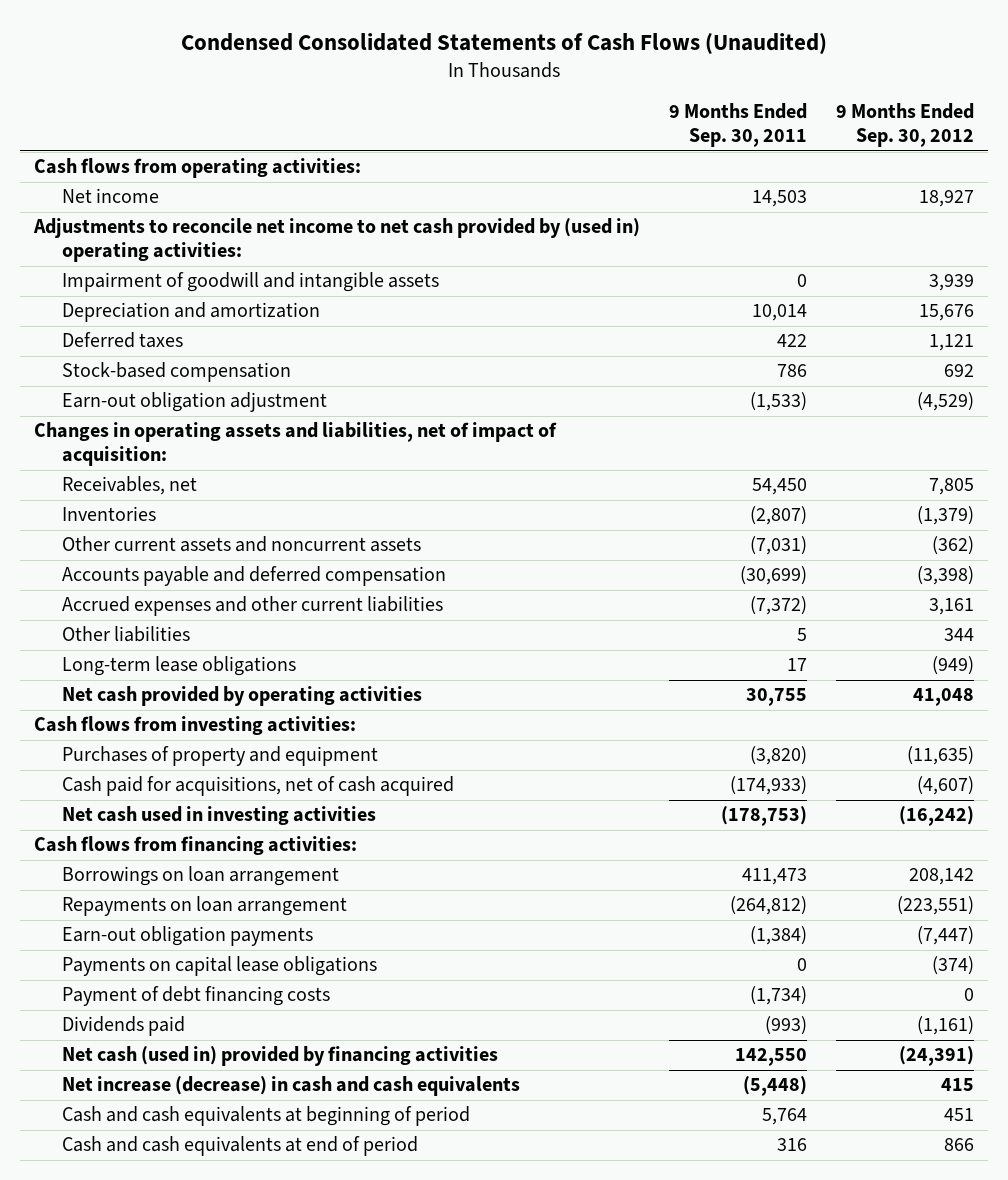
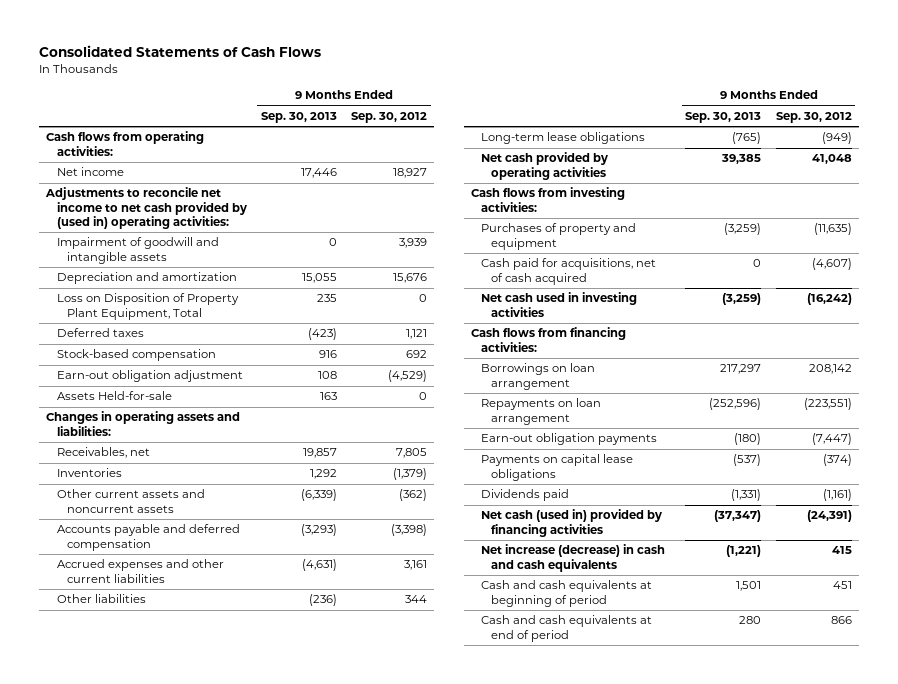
- Condensed Consolidated Statements of Cash Flows (Unaudited)
+ Consolidated Statements of Cash Flows
- | 9 Months Ended Sep. 30, 2011 | 9 Months Ended Sep. 30, 2012
+ | 9 Months Ended Sep. 30, 2013 | 9 Months Ended Sep. 30, 2012
+ Loss on Disposition of Property Plant Equipment, Total | 235 | 0
- Changes in operating assets and liabilities, net of impact of acquisition:
+ Assets Held-for-sale | 163 | 0
+ Changes in operating assets and liabilities:
- Payment of debt financing costs | (1,734) | 0

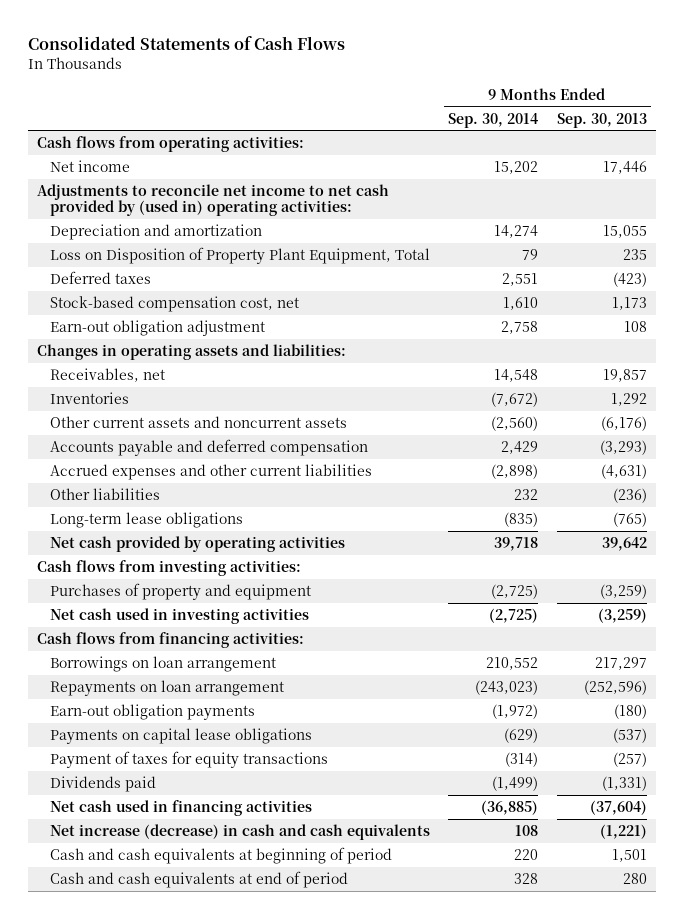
- | 9 Months Ended Sep. 30, 2013 | 9 Months Ended Sep. 30, 2012
+ | 9 Months Ended Sep. 30, 2014 | 9 Months Ended Sep. 30, 2013
- Impairment of goodwill and intangible assets | 0 | 3,939
- Stock-based compensation | 916 | 692
+ Stock-based compensation cost, net | 1,610 | 1,173
- Assets Held-for-sale | 163 | 0
- Other current assets and noncurrent assets | (6,339) | (362)
+ Other current assets and noncurrent assets | (2,560) | (6,176)
- Net cash provided by operating activities | 39,385 | 41,048
+ Net cash provided by operating activities | 39,718 | 39,642
- Cash paid for acquisitions, net of cash acquired | 0 | (4,607)
+ Payment of taxes for equity transactions | (314) | (257)
- Net cash (used in) provided by financing activities | (37,347) | (24,391)
+ Net cash used in financing activities | (36,885) | (37,604)

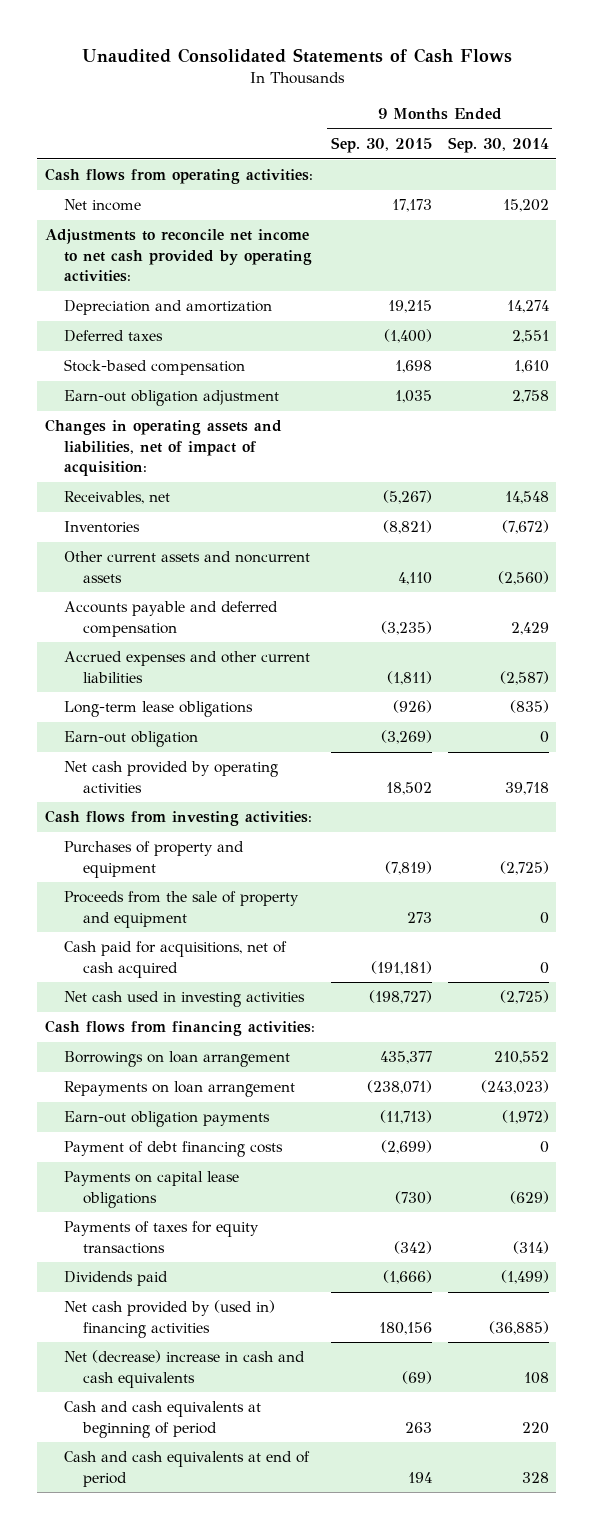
- Consolidated Statements of Cash Flows
+ Unaudited Consolidated Statements of Cash Flows
- | 9 Months Ended Sep. 30, 2014 | 9 Months Ended Sep. 30, 2013
+ | 9 Months Ended Sep. 30, 2015 | 9 Months Ended Sep. 30, 2014
- Adjustments to reconcile net income to net cash provided by (used in) operating activities:
+ Adjustments to reconcile net income to net cash provided by operating activities:
- Loss on Disposition of Property Plant Equipment, Total | 79 | 235
- Stock-based compensation cost, net | 1,610 | 1,173
+ Stock-based compensation | 1,698 | 1,610
- Changes in operating assets and liabilities:
+ Changes in operating assets and liabilities, net of impact of acquisition:
- Accrued expenses and other current liabilities | (2,898) | (4,631)
- Other liabilities | 232 | (236)
+ Accrued expenses and other current liabilities | (1,811) | (2,587)
+ Earn-out obligation | (3,269) | 0
+ Proceeds from the sale of property and equipment | 273 | 0
+ Cash paid for acquisitions, net of cash acquired | (191,181) | 0
+ Payment of debt financing costs | (2,699) | 0
- Payment of taxes for equity transactions | (314) | (257)
+ Payments of taxes for equity transactions | (342) | (314)
- Net cash used in financing activities | (36,885) | (37,604)
- Net increase (decrease) in cash and cash equivalents | 108 | (1,221)
+ Net cash provided by (used in) financing activities | 180,156 | (36,885)
+ Net (decrease) increase in cash and cash equivalents | (69) | 108

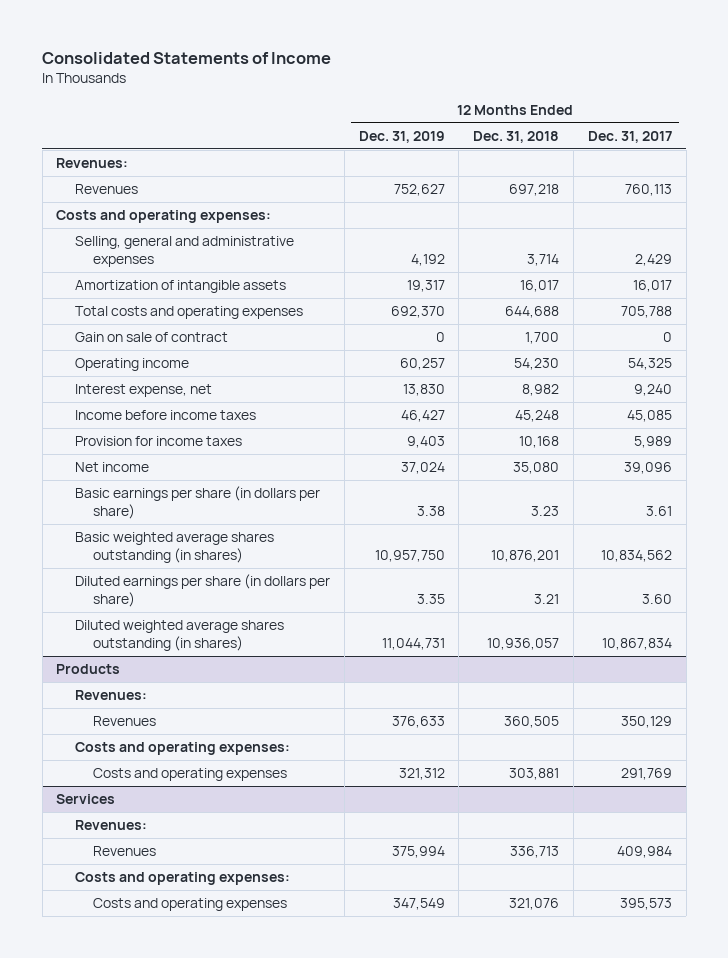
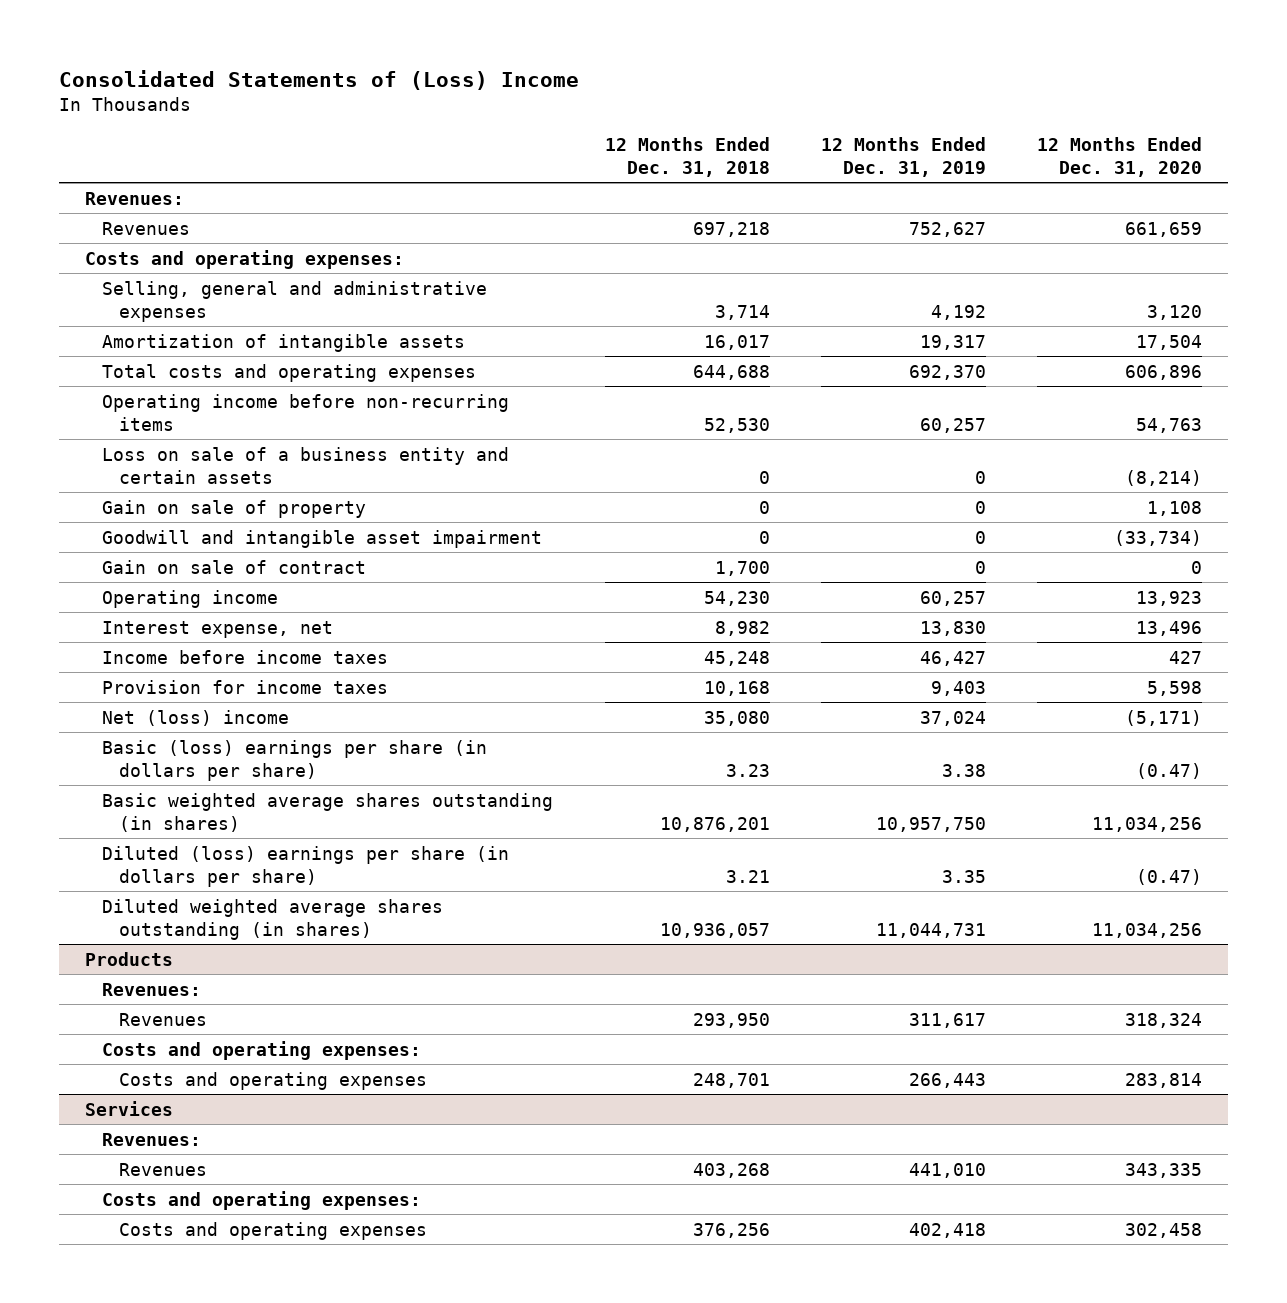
- Consolidated Statements of Income
+ Consolidated Statements of (Loss) Income
- | 12 Months Ended Dec. 31, 2019 | 12 Months Ended Dec. 31, 2018 | 12 Months Ended Dec. 31, 2017
+ | 12 Months Ended Dec. 31, 2018 | 12 Months Ended Dec. 31, 2019 | 12 Months Ended Dec. 31, 2020
+ Operating income before non-recurring items | 52,530 | 60,257 | 54,763
+ Loss on sale of a business entity and certain assets | 0 | 0 | (8,214)
+ Gain on sale of property | 0 | 0 | 1,108
+ Goodwill and intangible asset impairment | 0 | 0 | (33,734)
- Net income | 37,024 | 35,080 | 39,096
- Basic earnings per share (in dollars per share) | 3.38 | 3.23 | 3.61
+ Net (loss) income | 35,080 | 37,024 | (5,171)
+ Basic (loss) earnings per share (in dollars per share) | 3.23 | 3.38 | (0.47)
- Diluted earnings per share (in dollars per share) | 3.35 | 3.21 | 3.60
+ Diluted (loss) earnings per share (in dollars per share) | 3.21 | 3.35 | (0.47)
@ Products
- Revenues | 376,633 | 360,505 | 350,129
+ Revenues | 293,950 | 311,617 | 318,324
- Costs and operating expenses | 321,312 | 303,881 | 291,769
+ Costs and operating expenses | 248,701 | 266,443 | 283,814
@ Services
- Revenues | 375,994 | 336,713 | 409,984
+ Revenues | 403,268 | 441,010 | 343,335
- Costs and operating expenses | 347,549 | 321,076 | 395,573
+ Costs and operating expenses | 376,256 | 402,418 | 302,458

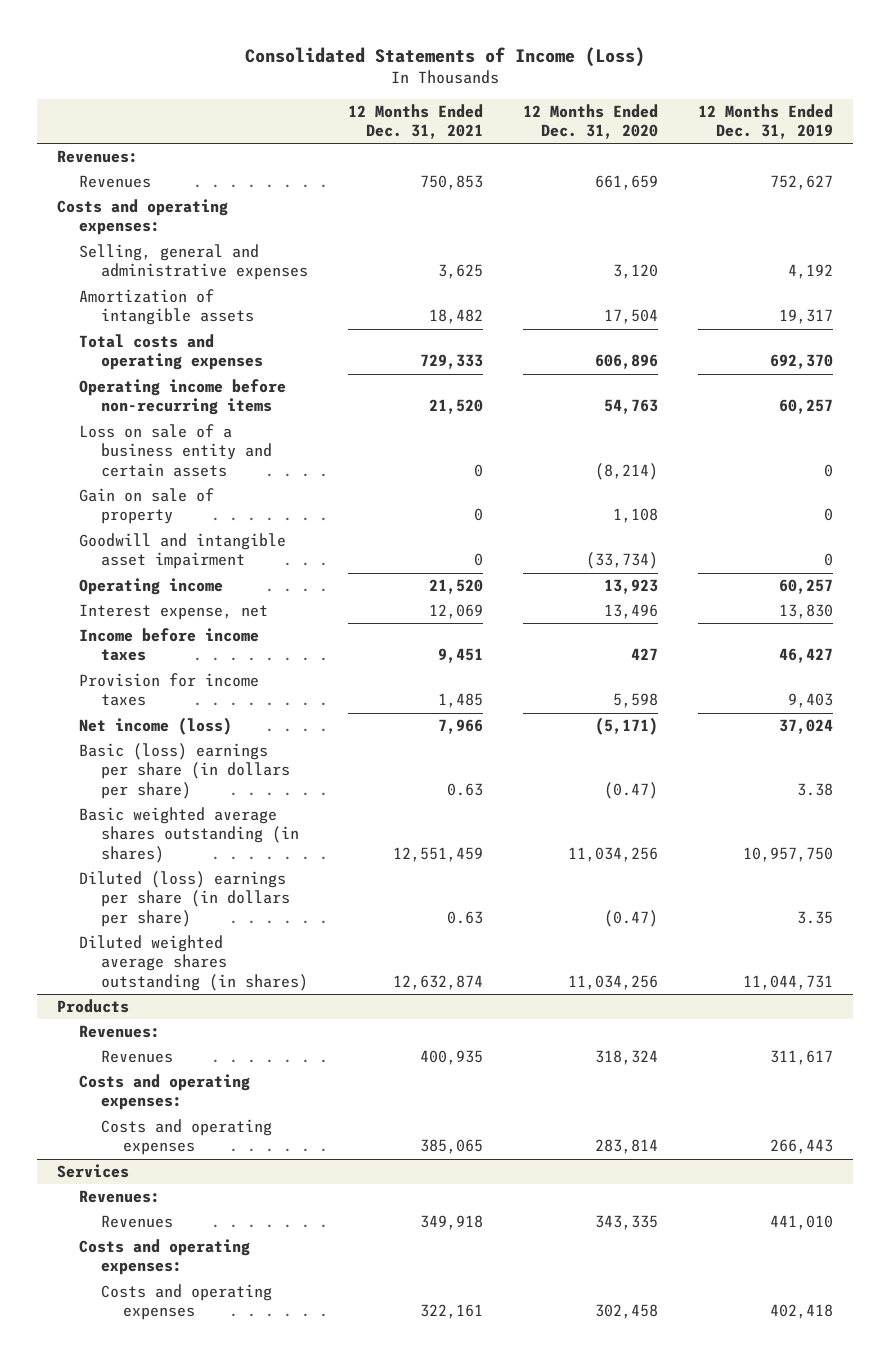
- Consolidated Statements of (Loss) Income
+ Consolidated Statements of Income (Loss)
- | 12 Months Ended Dec. 31, 2018 | 12 Months Ended Dec. 31, 2019 | 12 Months Ended Dec. 31, 2020
+ | 12 Months Ended Dec. 31, 2021 | 12 Months Ended Dec. 31, 2020 | 12 Months Ended Dec. 31, 2019
- Gain on sale of contract | 1,700 | 0 | 0
- Net (loss) income | 35,080 | 37,024 | (5,171)
+ Net income (loss) | 7,966 | (5,171) | 37,024

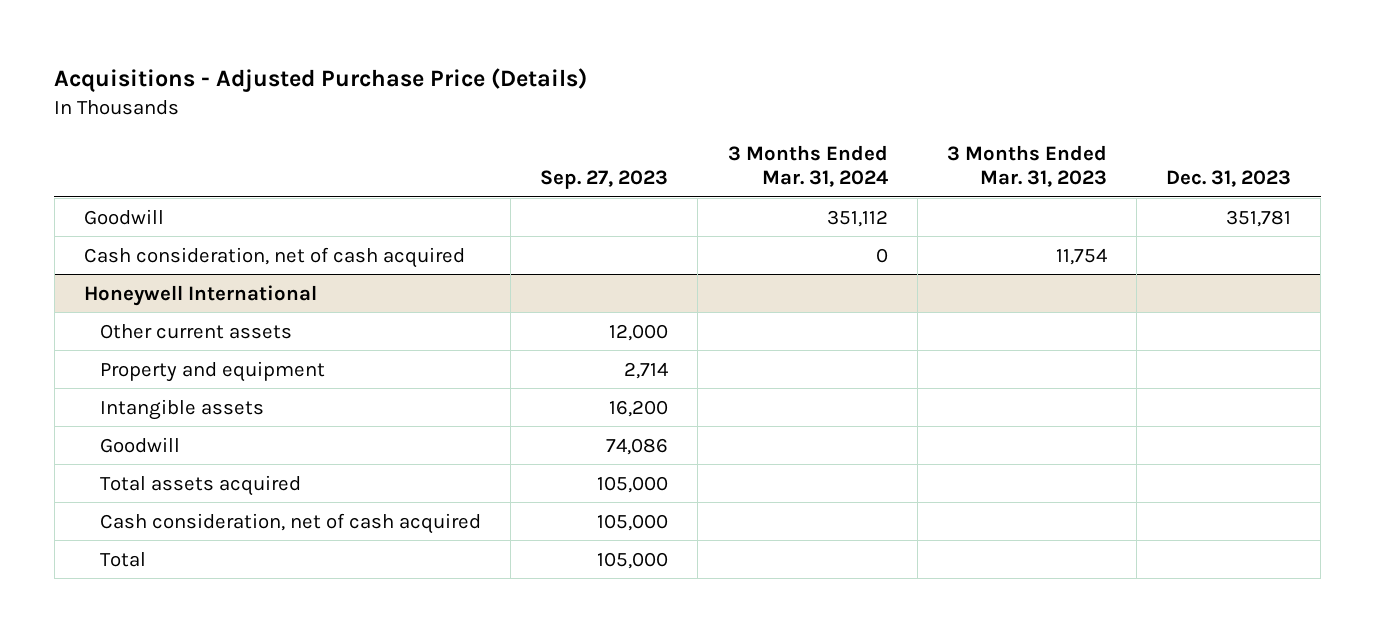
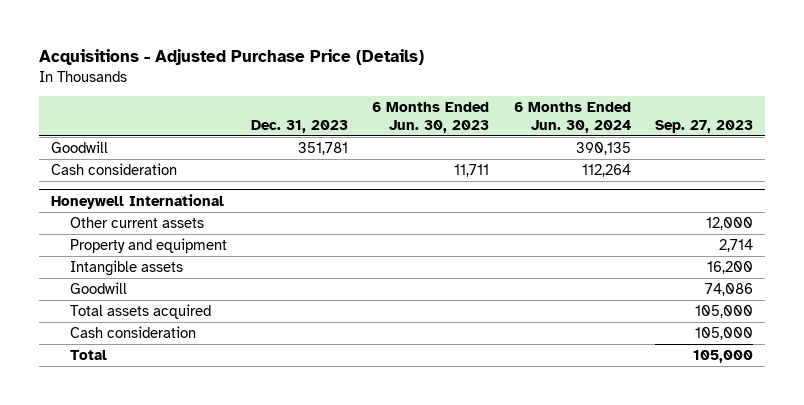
- | Sep. 27, 2023 | 3 Months Ended Mar. 31, 2024 | 3 Months Ended Mar. 31, 2023 | Dec. 31, 2023
+ | Dec. 31, 2023 | 6 Months Ended Jun. 30, 2023 | 6 Months Ended Jun. 30, 2024 | Sep. 27, 2023
- Cash consideration, net of cash acquired | | 0 | 11,754 |
+ Cash consideration | | 11,711 | 112,264 |
@ Honeywell International
- Cash consideration, net of cash acquired | 105,000 | | |
+ Cash consideration | | | | 105,000

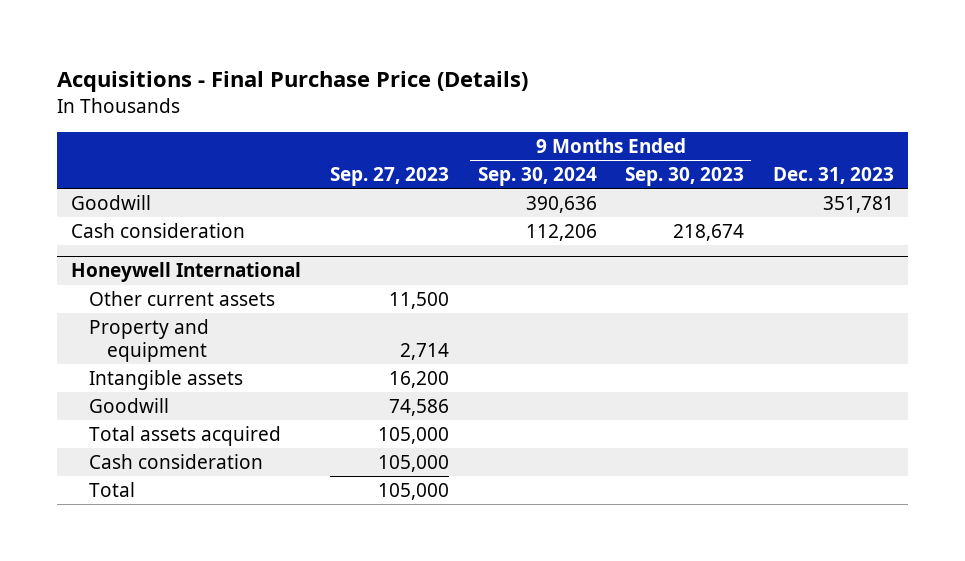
- Acquisitions - Adjusted Purchase Price (Details)
+ Acquisitions - Final Purchase Price (Details)
- | Dec. 31, 2023 | 6 Months Ended Jun. 30, 2023 | 6 Months Ended Jun. 30, 2024 | Sep. 27, 2023
+ | Sep. 27, 2023 | 9 Months Ended Sep. 30, 2024 | 9 Months Ended Sep. 30, 2023 | Dec. 31, 2023
@ Honeywell International
- Other current assets | | | | 12,000
+ Other current assets | 11,500 | | |
- Goodwill | | | | 74,086
+ Goodwill | 74,586 | | |

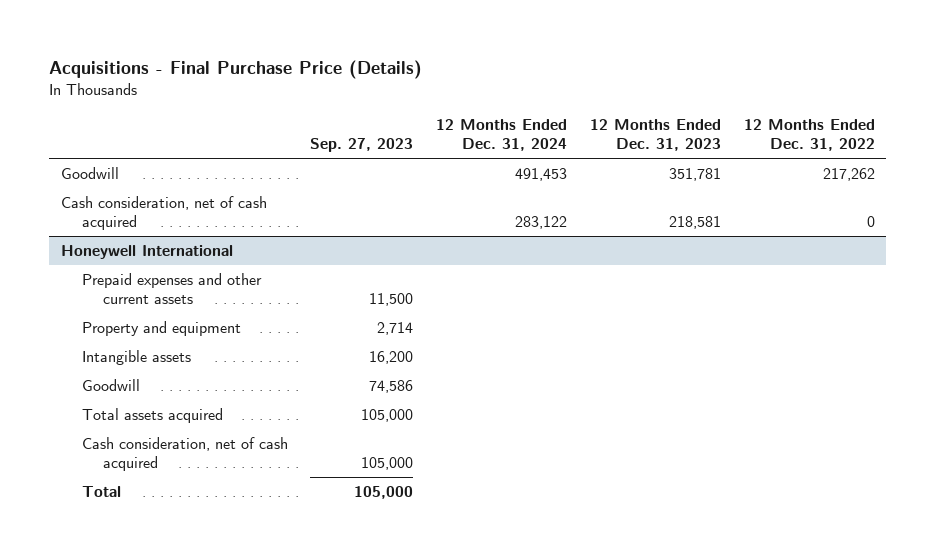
- | Sep. 27, 2023 | 9 Months Ended Sep. 30, 2024 | 9 Months Ended Sep. 30, 2023 | Dec. 31, 2023
+ | Sep. 27, 2023 | 12 Months Ended Dec. 31, 2024 | 12 Months Ended Dec. 31, 2023 | 12 Months Ended Dec. 31, 2022
- Cash consideration | | 112,206 | 218,674 |
+ Cash consideration, net of cash acquired | | 283,122 | 218,581 | 0
@ Honeywell International
- Other current assets | 11,500 | | |
+ Prepaid expenses and other current assets | 11,500 | | |
- Cash consideration | 105,000 | | |
+ Cash consideration, net of cash acquired | 105,000 | | |

